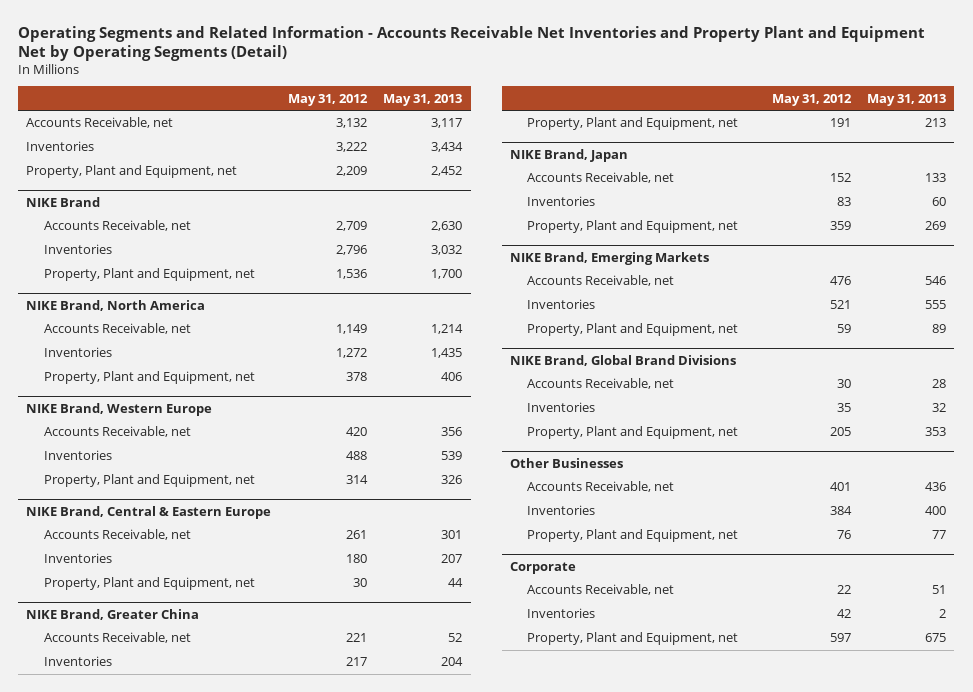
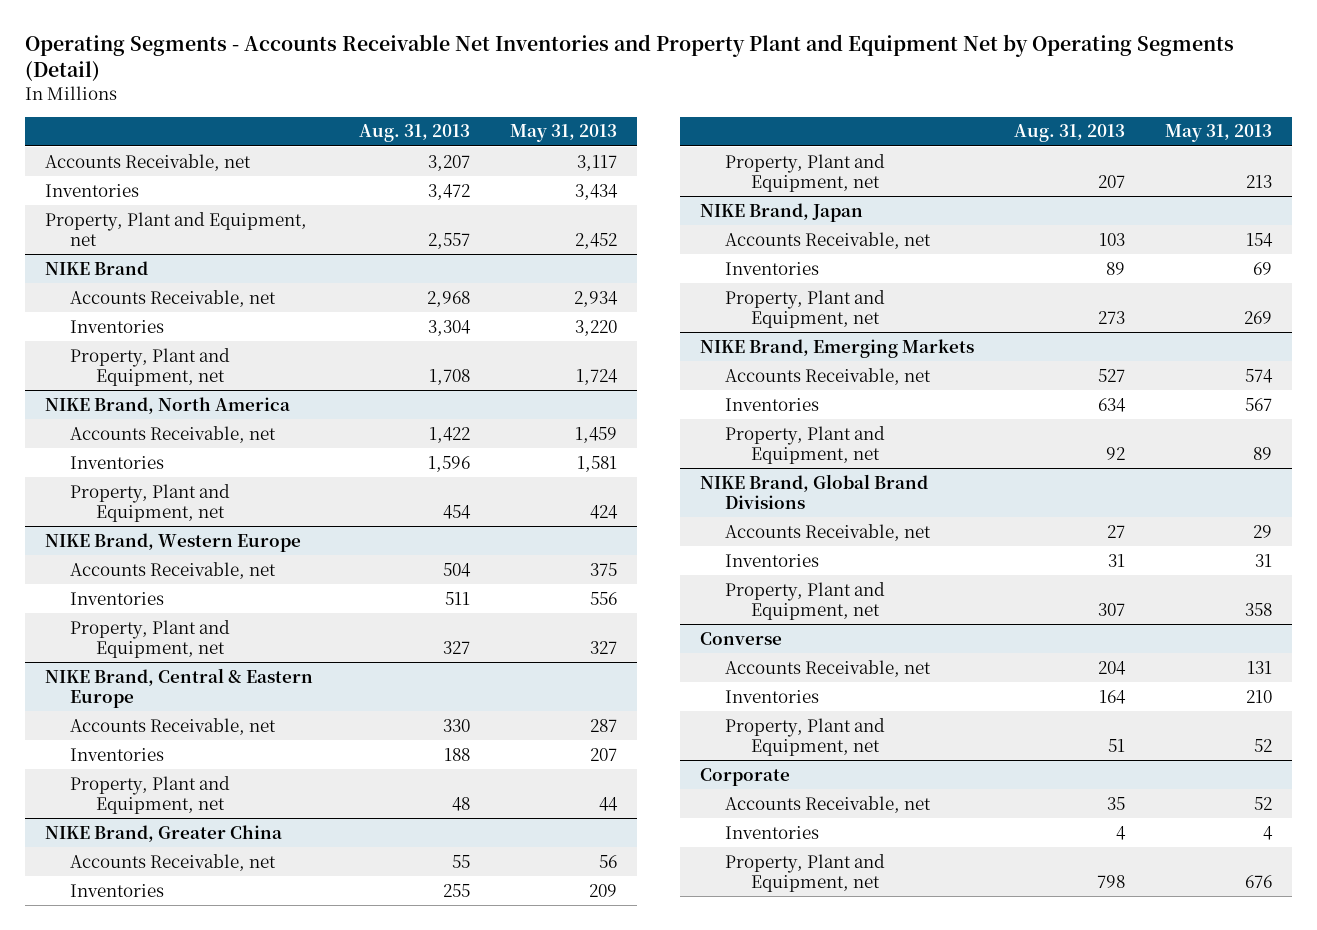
- Operating Segments and Related Information - Accounts Receivable Net Inventories and Property Plant and Equipment Net by Operating Segments (Detail)
+ Operating Segments - Accounts Receivable Net Inventories and Property Plant and Equipment Net by Operating Segments (Detail)
- | May 31, 2012 | May 31, 2013
+ | Aug. 31, 2013 | May 31, 2013
@ NIKE Brand
- Accounts Receivable, net | 2,709 | 2,630
- Inventories | 2,796 | 3,032
- Property, Plant and Equipment, net | 1,536 | 1,700
+ Accounts Receivable, net | 2,968 | 2,934
+ Inventories | 3,304 | 3,220
+ Property, Plant and Equipment, net | 1,708 | 1,724
@ NIKE Brand, North America
- Accounts Receivable, net | 1,149 | 1,214
- Inventories | 1,272 | 1,435
- Property, Plant and Equipment, net | 378 | 406
+ Accounts Receivable, net | 1,422 | 1,459
+ Inventories | 1,596 | 1,581
+ Property, Plant and Equipment, net | 454 | 424
@ NIKE Brand, Western Europe
- Accounts Receivable, net | 420 | 356
- Inventories | 488 | 539
- Property, Plant and Equipment, net | 314 | 326
+ Accounts Receivable, net | 504 | 375
+ Inventories | 511 | 556
+ Property, Plant and Equipment, net | 327 | 327
@ NIKE Brand, Central & Eastern Europe
- Accounts Receivable, net | 261 | 301
+ Accounts Receivable, net | 330 | 287
@ NIKE Brand, Greater China
- Accounts Receivable, net | 221 | 52
- Inventories | 217 | 204
+ Accounts Receivable, net | 55 | 56
+ Inventories | 255 | 209
@ NIKE Brand, Japan
- Accounts Receivable, net | 152 | 133
- Inventories | 83 | 60
+ Accounts Receivable, net | 103 | 154
+ Inventories | 89 | 69
@ NIKE Brand, Emerging Markets
- Accounts Receivable, net | 476 | 546
- Inventories | 521 | 555
+ Accounts Receivable, net | 527 | 574
+ Inventories | 634 | 567
@ NIKE Brand, Global Brand Divisions
- Accounts Receivable, net | 30 | 28
- Inventories | 35 | 32
- Property, Plant and Equipment, net | 205 | 353
- Other Businesses
- Accounts Receivable, net | 401 | 436
- Inventories | 384 | 400
- Property, Plant and Equipment, net | 76 | 77
@ NIKE Brand, Global Brand Divisions
+ Accounts Receivable, net | 27 | 29
+ Inventories | 31 | 31
+ Property, Plant and Equipment, net | 307 | 358
+ Converse
+ Accounts Receivable, net | 204 | 131
+ Inventories | 164 | 210
+ Property, Plant and Equipment, net | 51 | 52
@ Corporate
- Accounts Receivable, net | 22 | 51
- Inventories | 42 | 2
- Property, Plant and Equipment, net | 597 | 675
+ Accounts Receivable, net | 35 | 52
+ Inventories | 4 | 4
+ Property, Plant and Equipment, net | 798 | 676

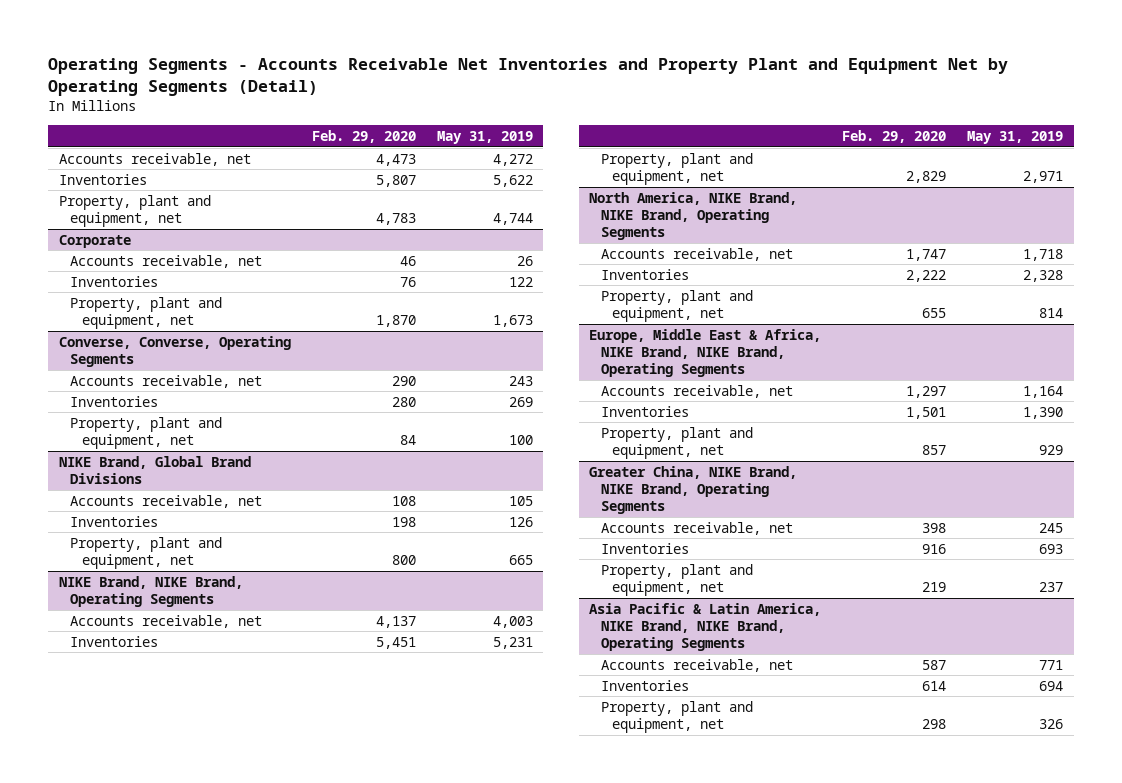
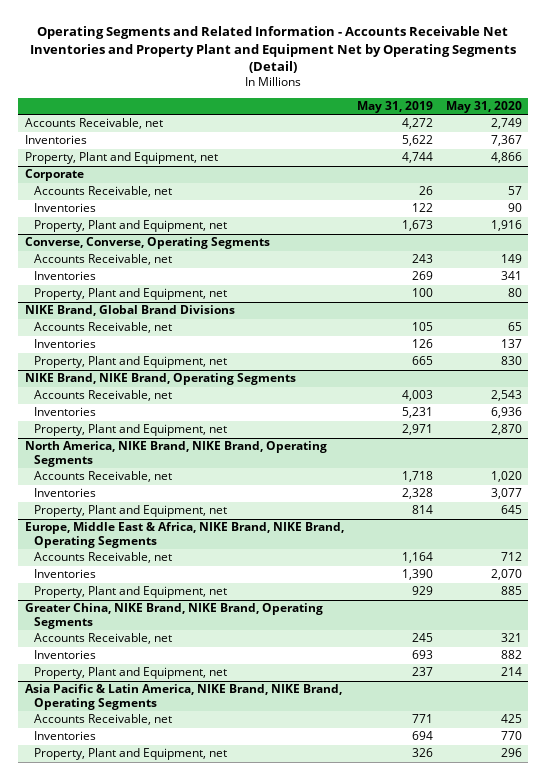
- Operating Segments - Accounts Receivable Net Inventories and Property Plant and Equipment Net by Operating Segments (Detail)
+ Operating Segments and Related Information - Accounts Receivable Net Inventories and Property Plant and Equipment Net by Operating Segments (Detail)
- | Feb. 29, 2020 | May 31, 2019
+ | May 31, 2019 | May 31, 2020
- Accounts receivable, net | 4,473 | 4,272
+ Accounts Receivable, net | 4,272 | 2,749
- Property, plant and equipment, net | 4,783 | 4,744
+ Property, Plant and Equipment, net | 4,744 | 4,866
@ Corporate
- Accounts receivable, net | 46 | 26
+ Accounts Receivable, net | 26 | 57
- Property, plant and equipment, net | 1,870 | 1,673
+ Property, Plant and Equipment, net | 1,673 | 1,916
@ Converse, Converse, Operating Segments
- Accounts receivable, net | 290 | 243
+ Accounts Receivable, net | 243 | 149
- Property, plant and equipment, net | 84 | 100
+ Property, Plant and Equipment, net | 100 | 80
@ NIKE Brand, Global Brand Divisions
- Accounts receivable, net | 108 | 105
+ Accounts Receivable, net | 105 | 65
- Property, plant and equipment, net | 800 | 665
+ Property, Plant and Equipment, net | 665 | 830
@ NIKE Brand, NIKE Brand, Operating Segments
- Accounts receivable, net | 4,137 | 4,003
+ Accounts Receivable, net | 4,003 | 2,543
- Property, plant and equipment, net | 2,829 | 2,971
+ Property, Plant and Equipment, net | 2,971 | 2,870
@ North America, NIKE Brand, NIKE Brand, Operating Segments
- Accounts receivable, net | 1,747 | 1,718
+ Accounts Receivable, net | 1,718 | 1,020
- Property, plant and equipment, net | 655 | 814
+ Property, Plant and Equipment, net | 814 | 645
@ Europe, Middle East & Africa, NIKE Brand, NIKE Brand, Operating Segments
- Accounts receivable, net | 1,297 | 1,164
+ Accounts Receivable, net | 1,164 | 712
- Property, plant and equipment, net | 857 | 929
+ Property, Plant and Equipment, net | 929 | 885
@ Greater China, NIKE Brand, NIKE Brand, Operating Segments
- Accounts receivable, net | 398 | 245
+ Accounts Receivable, net | 245 | 321
- Property, plant and equipment, net | 219 | 237
+ Property, Plant and Equipment, net | 237 | 214
@ Asia Pacific & Latin America, NIKE Brand, NIKE Brand, Operating Segments
- Accounts receivable, net | 587 | 771
+ Accounts Receivable, net | 771 | 425
- Property, plant and equipment, net | 298 | 326
+ Property, Plant and Equipment, net | 326 | 296

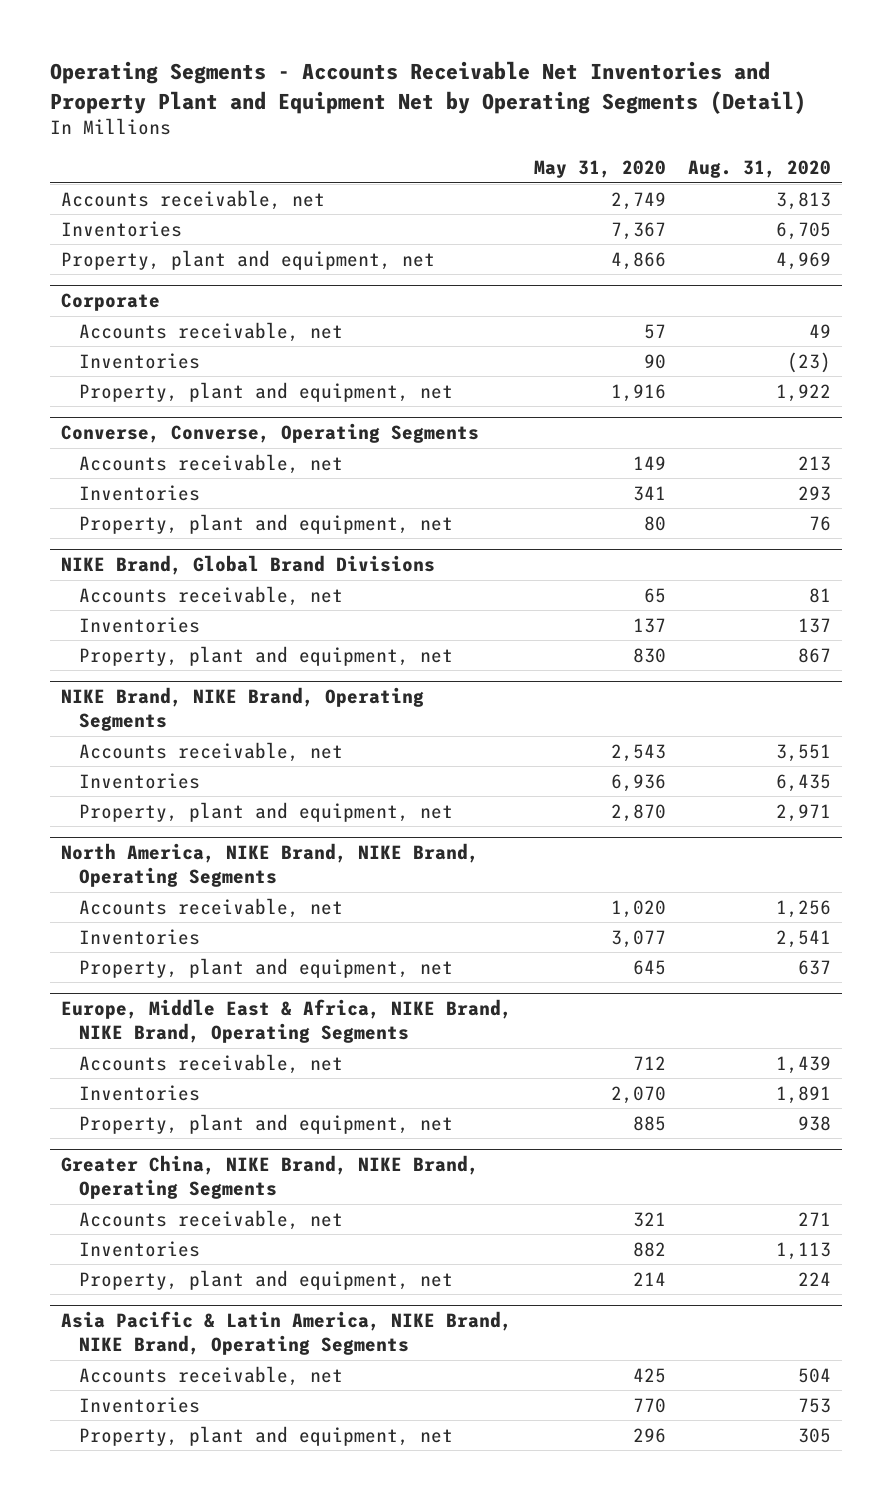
- Operating Segments and Related Information - Accounts Receivable Net Inventories and Property Plant and Equipment Net by Operating Segments (Detail)
+ Operating Segments - Accounts Receivable Net Inventories and Property Plant and Equipment Net by Operating Segments (Detail)
- | May 31, 2019 | May 31, 2020
+ | May 31, 2020 | Aug. 31, 2020
- Accounts Receivable, net | 4,272 | 2,749
+ Accounts receivable, net | 2,749 | 3,813
- Property, Plant and Equipment, net | 4,744 | 4,866
+ Property, plant and equipment, net | 4,866 | 4,969
@ Corporate
- Accounts Receivable, net | 26 | 57
+ Accounts receivable, net | 57 | 49
- Property, Plant and Equipment, net | 1,673 | 1,916
+ Property, plant and equipment, net | 1,916 | 1,922
@ Converse, Converse, Operating Segments
- Accounts Receivable, net | 243 | 149
+ Accounts receivable, net | 149 | 213
- Property, Plant and Equipment, net | 100 | 80
+ Property, plant and equipment, net | 80 | 76
@ NIKE Brand, Global Brand Divisions
- Accounts Receivable, net | 105 | 65
+ Accounts receivable, net | 65 | 81
- Property, Plant and Equipment, net | 665 | 830
+ Property, plant and equipment, net | 830 | 867
@ NIKE Brand, NIKE Brand, Operating Segments
- Accounts Receivable, net | 4,003 | 2,543
+ Accounts receivable, net | 2,543 | 3,551
- Property, Plant and Equipment, net | 2,971 | 2,870
+ Property, plant and equipment, net | 2,870 | 2,971
@ North America, NIKE Brand, NIKE Brand, Operating Segments
- Accounts Receivable, net | 1,718 | 1,020
+ Accounts receivable, net | 1,020 | 1,256
- Property, Plant and Equipment, net | 814 | 645
+ Property, plant and equipment, net | 645 | 637
@ Europe, Middle East & Africa, NIKE Brand, NIKE Brand, Operating Segments
- Accounts Receivable, net | 1,164 | 712
+ Accounts receivable, net | 712 | 1,439
- Property, Plant and Equipment, net | 929 | 885
+ Property, plant and equipment, net | 885 | 938
@ Greater China, NIKE Brand, NIKE Brand, Operating Segments
- Accounts Receivable, net | 245 | 321
+ Accounts receivable, net | 321 | 271
- Property, Plant and Equipment, net | 237 | 214
+ Property, plant and equipment, net | 214 | 224
@ Asia Pacific & Latin America, NIKE Brand, NIKE Brand, Operating Segments
- Accounts Receivable, net | 771 | 425
+ Accounts receivable, net | 425 | 504
- Property, Plant and Equipment, net | 326 | 296
+ Property, plant and equipment, net | 296 | 305

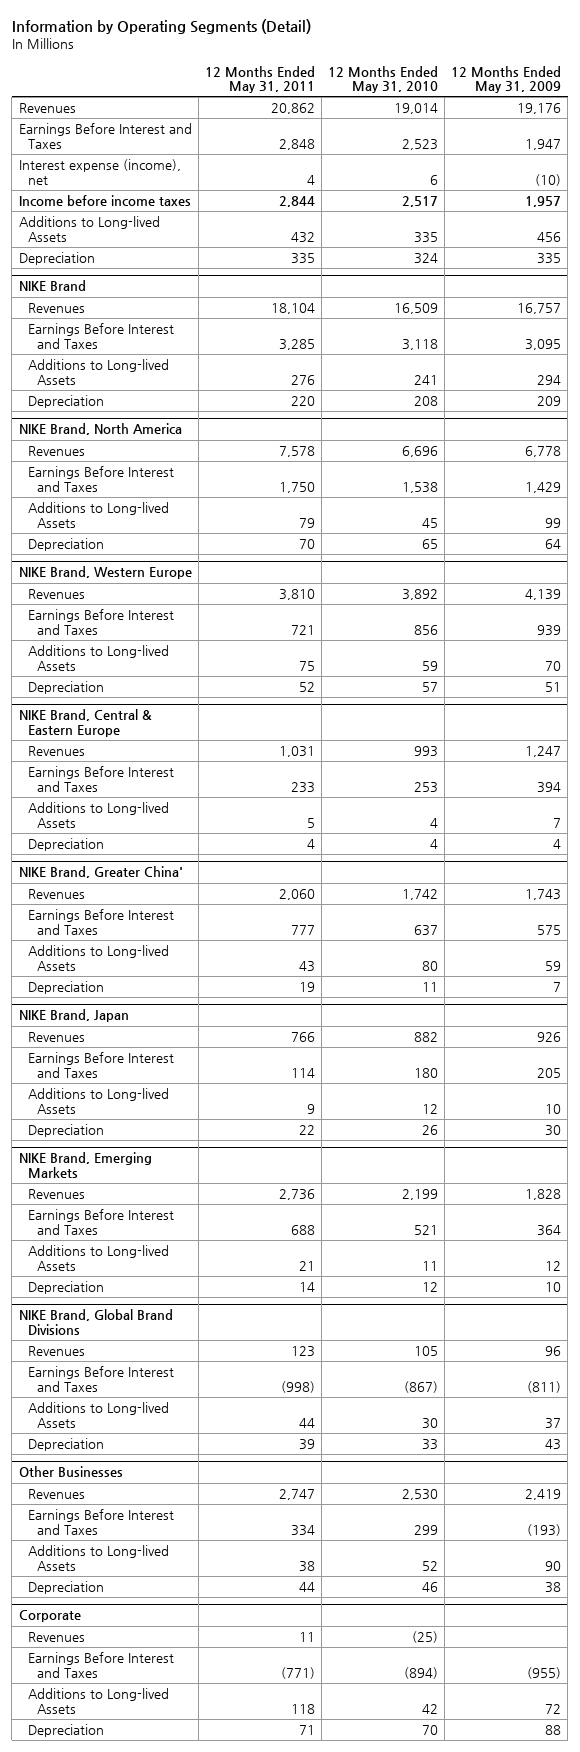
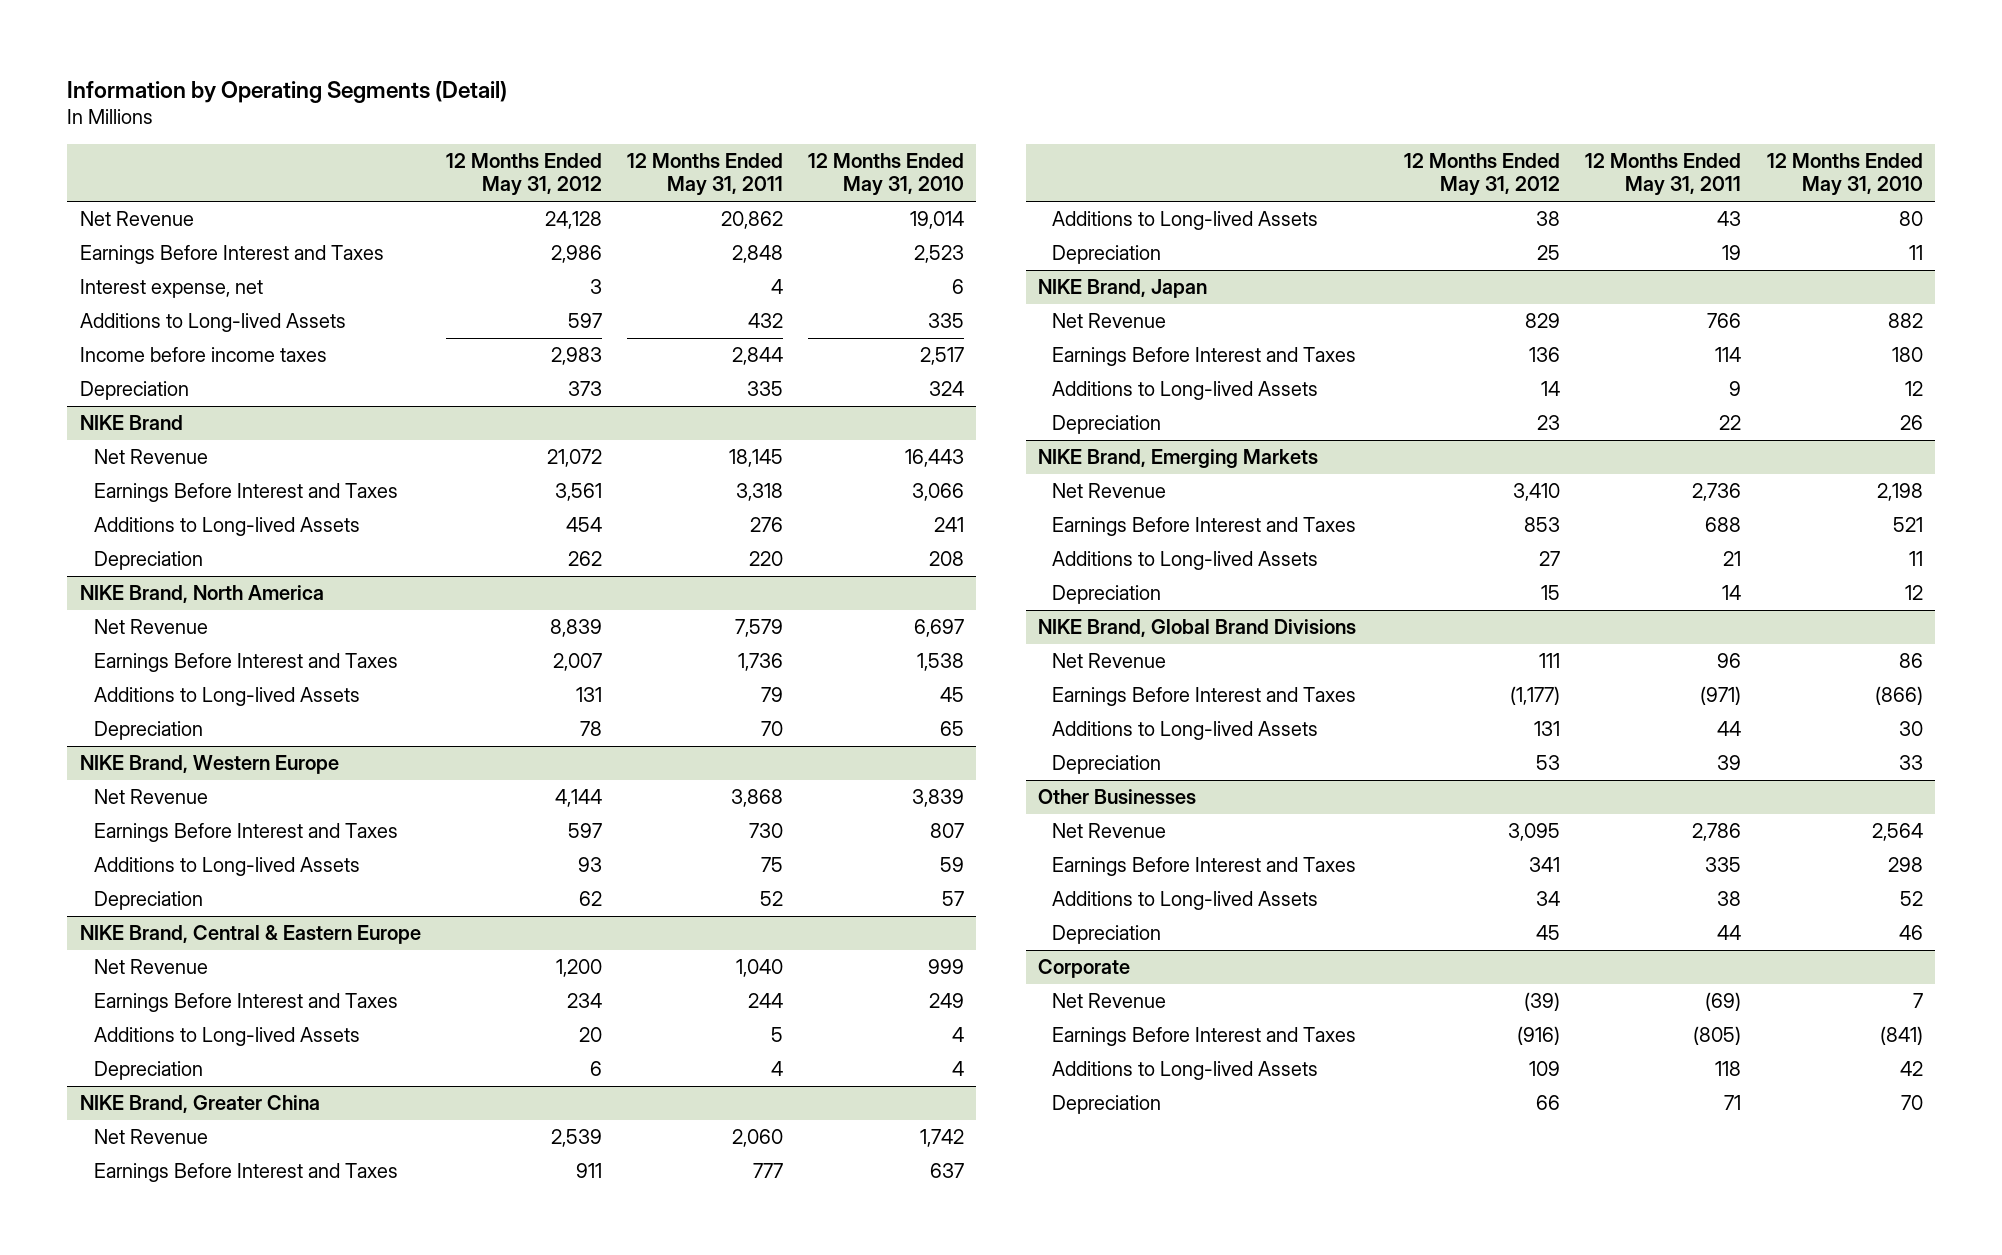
- | 12 Months Ended May 31, 2011 | 12 Months Ended May 31, 2010 | 12 Months Ended May 31, 2009
+ | 12 Months Ended May 31, 2012 | 12 Months Ended May 31, 2011 | 12 Months Ended May 31, 2010
- Revenues | 20,862 | 19,014 | 19,176
+ Net Revenue | 24,128 | 20,862 | 19,014
- Interest expense (income), net | 4 | 6 | (10)
+ Interest expense, net | 3 | 4 | 6
moved down: Income before income taxes | 2,983 | 2,844 | 2,517
@ NIKE Brand
- Revenues | 18,104 | 16,509 | 16,757
- Earnings Before Interest and Taxes | 3,285 | 3,118 | 3,095
+ Net Revenue | 21,072 | 18,145 | 16,443
+ Earnings Before Interest and Taxes | 3,561 | 3,318 | 3,066
@ NIKE Brand, North America
- Revenues | 7,578 | 6,696 | 6,778
- Earnings Before Interest and Taxes | 1,750 | 1,538 | 1,429
+ Net Revenue | 8,839 | 7,579 | 6,697
+ Earnings Before Interest and Taxes | 2,007 | 1,736 | 1,538
@ NIKE Brand, Western Europe
- Revenues | 3,810 | 3,892 | 4,139
- Earnings Before Interest and Taxes | 721 | 856 | 939
+ Net Revenue | 4,144 | 3,868 | 3,839
+ Earnings Before Interest and Taxes | 597 | 730 | 807
@ NIKE Brand, Central & Eastern Europe
- Revenues | 1,031 | 993 | 1,247
- Earnings Before Interest and Taxes | 233 | 253 | 394
+ Net Revenue | 1,200 | 1,040 | 999
+ Earnings Before Interest and Taxes | 234 | 244 | 249
- NIKE Brand, Greater China'
- Revenues | 2,060 | 1,742 | 1,743
+ NIKE Brand, Greater China
+ Net Revenue | 2,539 | 2,060 | 1,742
@ NIKE Brand, Japan
- Revenues | 766 | 882 | 926
+ Net Revenue | 829 | 766 | 882
@ NIKE Brand, Emerging Markets
- Revenues | 2,736 | 2,199 | 1,828
+ Net Revenue | 3,410 | 2,736 | 2,198
@ NIKE Brand, Global Brand Divisions
- Revenues | 123 | 105 | 96
- Earnings Before Interest and Taxes | (998) | (867) | (811)
+ Net Revenue | 111 | 96 | 86
+ Earnings Before Interest and Taxes | (1,177) | (971) | (866)
@ Other Businesses
- Revenues | 2,747 | 2,530 | 2,419
- Earnings Before Interest and Taxes | 334 | 299 | (193)
+ Net Revenue | 3,095 | 2,786 | 2,564
+ Earnings Before Interest and Taxes | 341 | 335 | 298
@ Corporate
- Revenues | 11 | (25) |
- Earnings Before Interest and Taxes | (771) | (894) | (955)
+ Net Revenue | (39) | (69) | 7
+ Earnings Before Interest and Taxes | (916) | (805) | (841)

